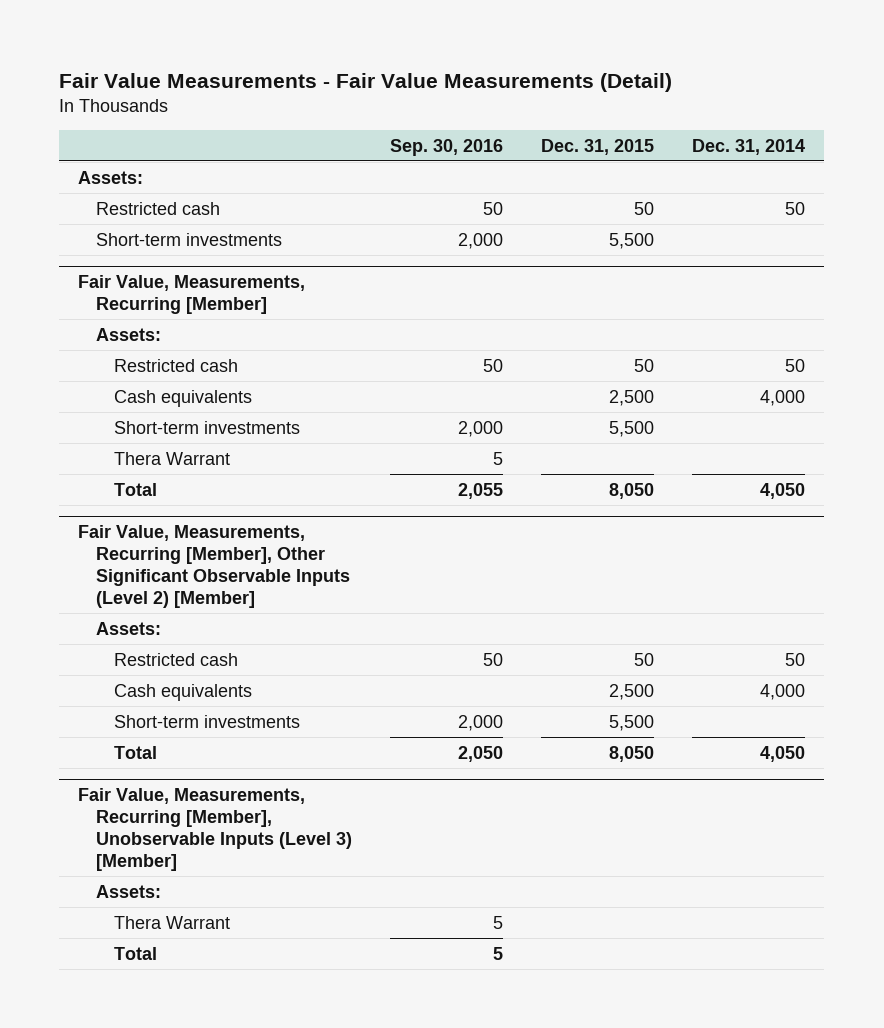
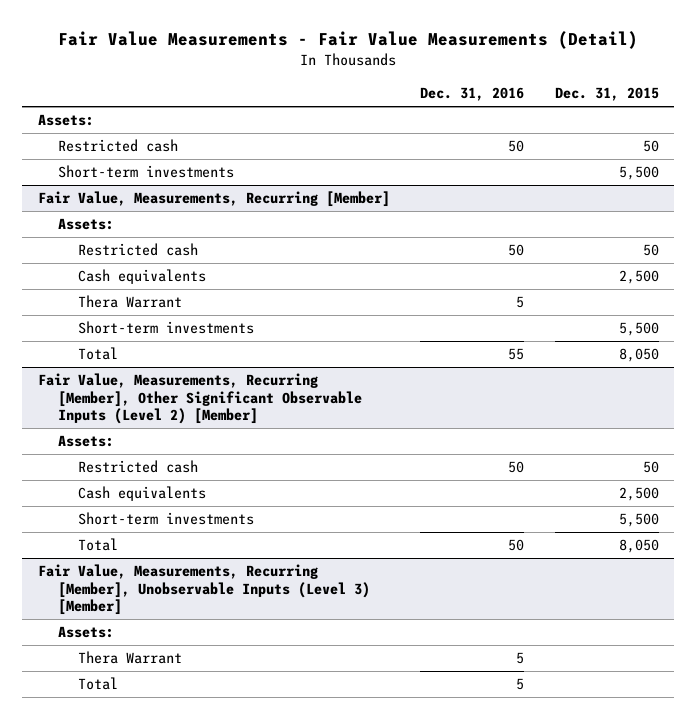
- | Sep. 30, 2016 | Dec. 31, 2015 | Dec. 31, 2014
+ | Dec. 31, 2016 | Dec. 31, 2015
@ Fair Value, Measurements, Recurring [Member]
moved down: Short-term investments | | 5,500

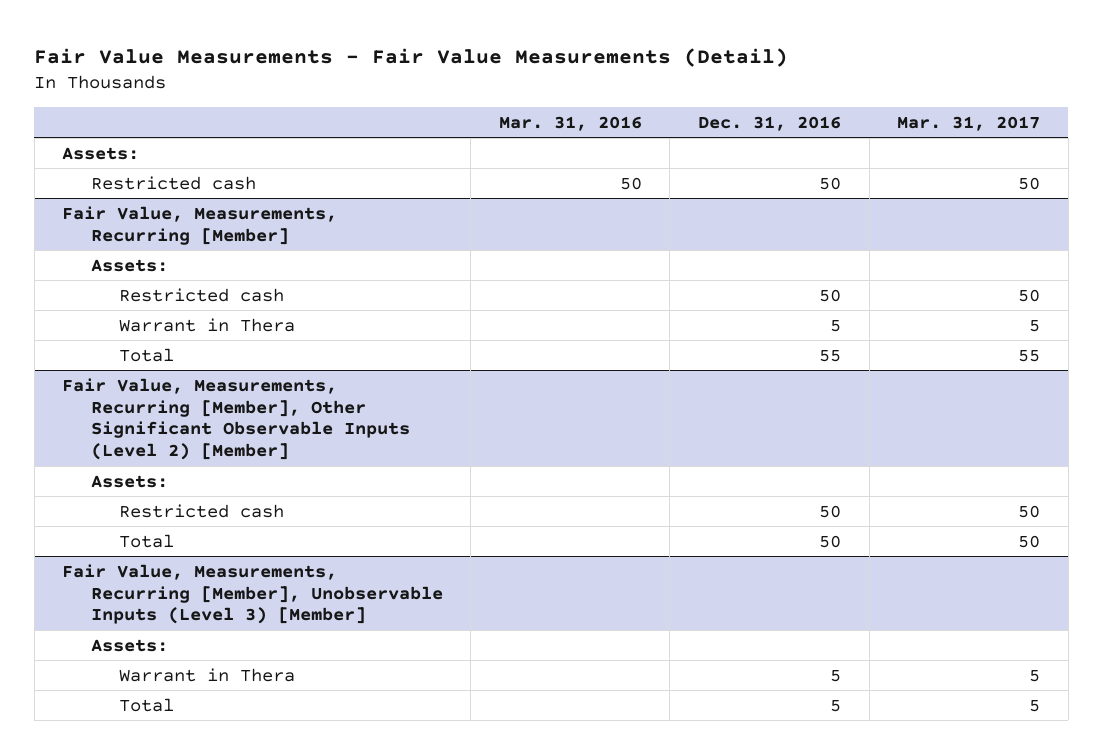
- | Dec. 31, 2016 | Dec. 31, 2015
+ | Mar. 31, 2016 | Dec. 31, 2016 | Mar. 31, 2017
- Short-term investments | | 5,500
@ Fair Value, Measurements, Recurring [Member]
- Cash equivalents | | 2,500
- Thera Warrant | 5 |
- Short-term investments | | 5,500
+ Warrant in Thera | | 5 | 5
@ Fair Value, Measurements, Recurring [Member], Other Significant Observable Inputs (Level 2) [Member]
- Cash equivalents | | 2,500
- Short-term investments | | 5,500
@ Fair Value, Measurements, Recurring [Member], Unobservable Inputs (Level 3) [Member]
- Thera Warrant | 5 |
+ Warrant in Thera | | 5 | 5

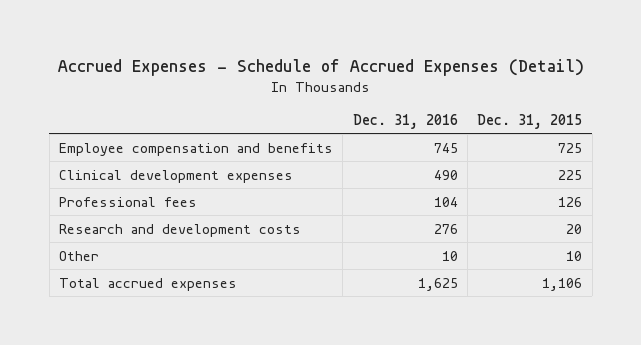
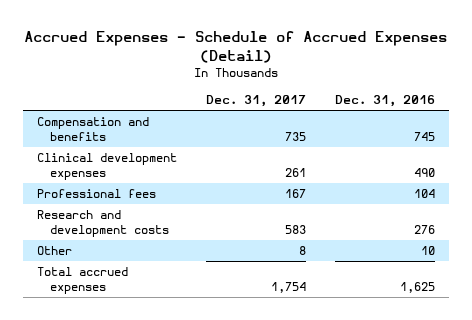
- | Dec. 31, 2016 | Dec. 31, 2015
+ | Dec. 31, 2017 | Dec. 31, 2016
- Employee compensation and benefits | 745 | 725
+ Compensation and benefits | 735 | 745

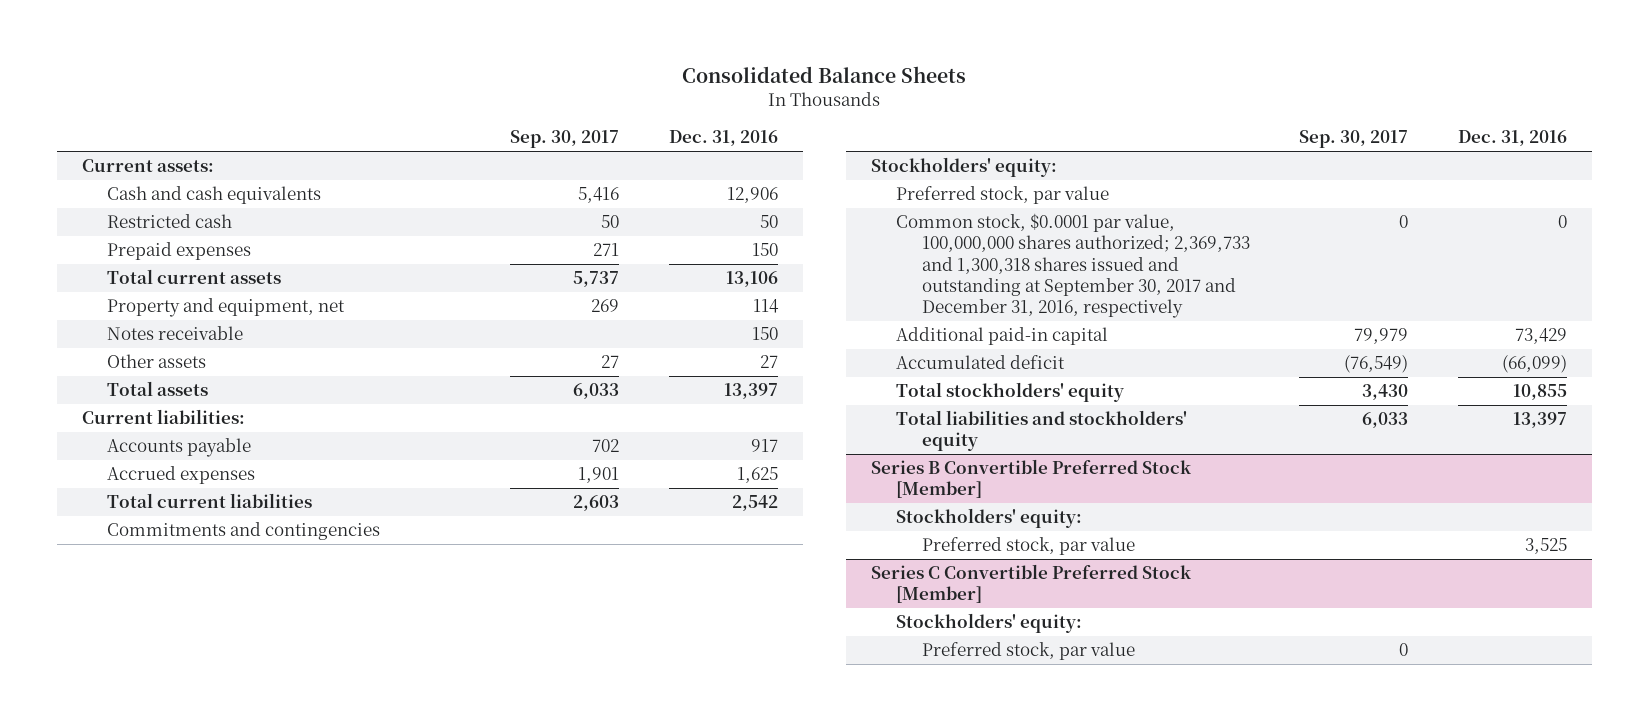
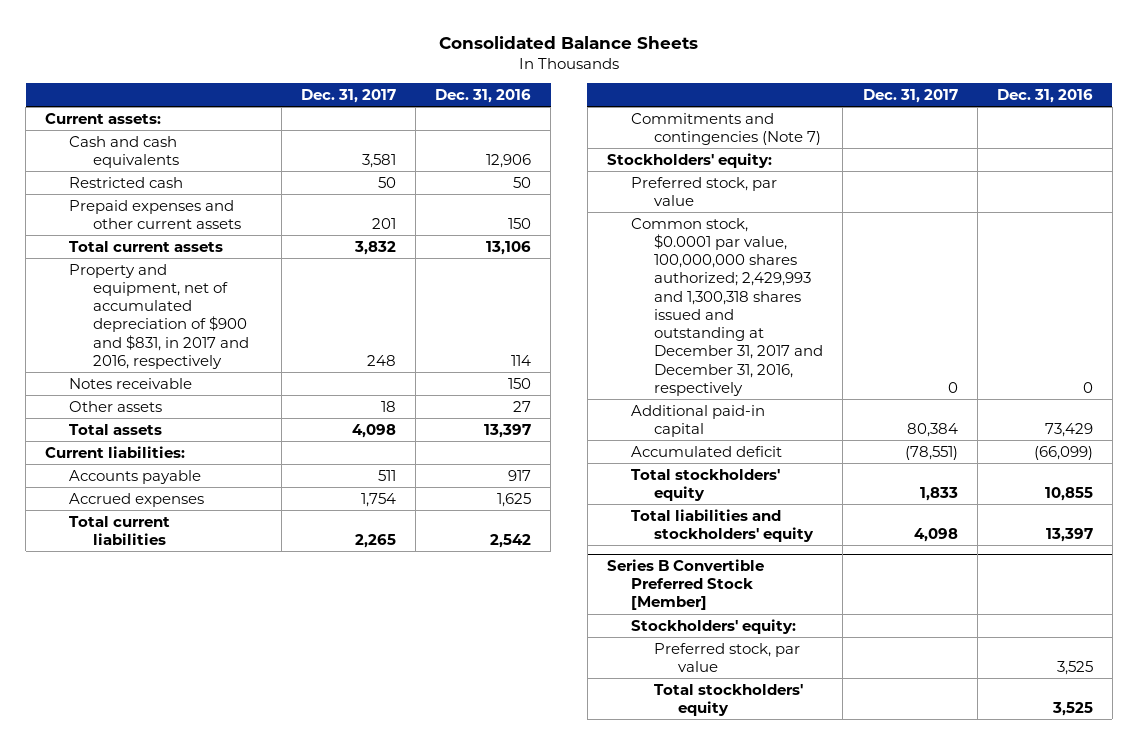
- | Sep. 30, 2017 | Dec. 31, 2016
+ | Dec. 31, 2017 | Dec. 31, 2016
- Prepaid expenses | 271 | 150
+ Prepaid expenses and other current assets | 201 | 150
- Property and equipment, net | 269 | 114
+ Property and equipment, net of accumulated depreciation of $900 and $831, in 2017 and 2016, respectively | 248 | 114
- Commitments and contingencies
+ Commitments and contingencies (Note 7)
- Common stock, $0.0001 par value, 100,000,000 shares authorized; 2,369,733 and 1,300,318 shares issued and outstanding at September 30, 2017 and December 31, 2016, respectively | 0 | 0
+ Common stock, $0.0001 par value, 100,000,000 shares authorized; 2,429,993 and 1,300,318 shares issued and outstanding at December 31, 2017 and December 31, 2016, respectively | 0 | 0
- Series C Convertible Preferred Stock [Member]
- Stockholders' equity:
- Preferred stock, par value | 0 |
@ Series B Convertible Preferred Stock [Member]
+ Total stockholders' equity | | 3,525

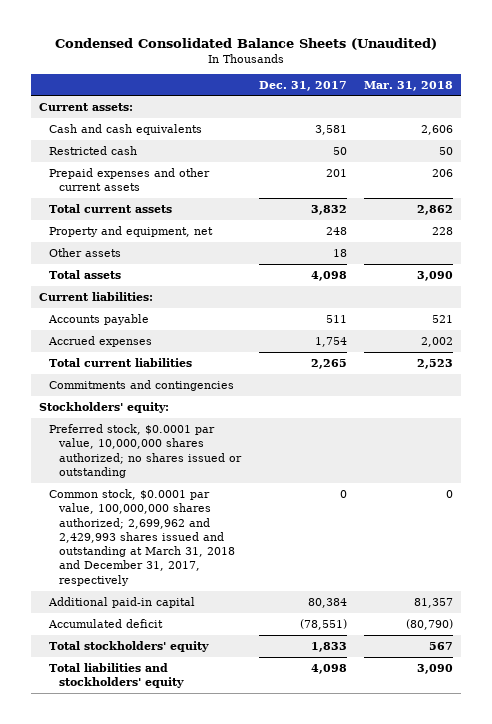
- Consolidated Balance Sheets
+ Condensed Consolidated Balance Sheets (Unaudited)
- | Dec. 31, 2017 | Dec. 31, 2016
+ | Dec. 31, 2017 | Mar. 31, 2018
- Property and equipment, net of accumulated depreciation of $900 and $831, in 2017 and 2016, respectively | 248 | 114
- Notes receivable | | 150
+ Property and equipment, net | 248 | 228
- Commitments and contingencies (Note 7)
+ Commitments and contingencies
- Preferred stock, par value
- Common stock, $0.0001 par value, 100,000,000 shares authorized; 2,429,993 and 1,300,318 shares issued and outstanding at December 31, 2017 and December 31, 2016, respectively | 0 | 0
+ Preferred stock, $0.0001 par value, 10,000,000 shares authorized; no shares issued or outstanding
+ Common stock, $0.0001 par value, 100,000,000 shares authorized; 2,699,962 and 2,429,993 shares issued and outstanding at March 31, 2018 and December 31, 2017, respectively | 0 | 0
- Series B Convertible Preferred Stock [Member]
- Stockholders' equity:
- Preferred stock, par value | | 3,525
- Total stockholders' equity | | 3,525

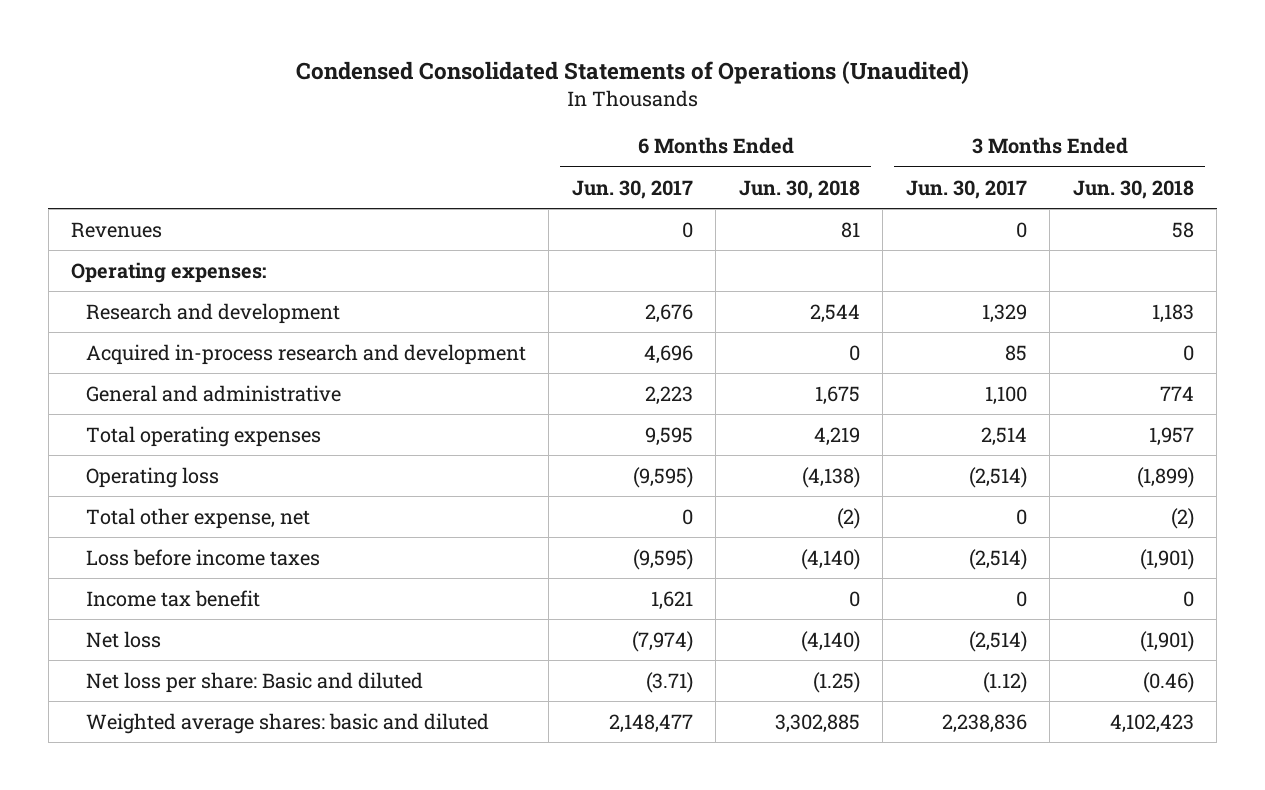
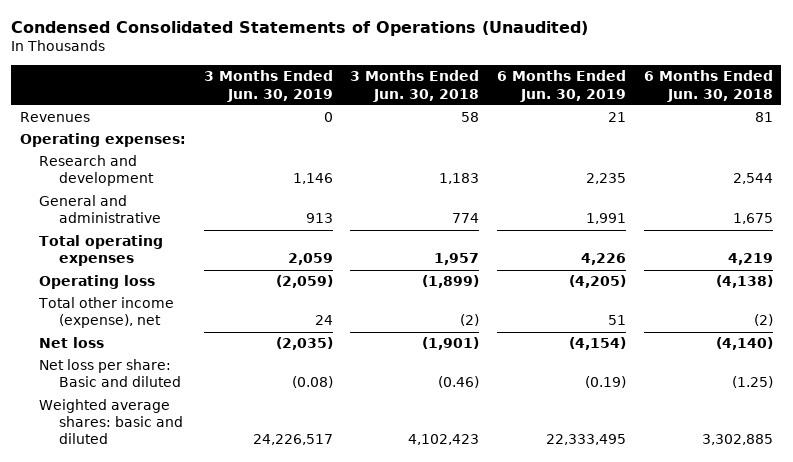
- | 6 Months Ended Jun. 30, 2017 | 6 Months Ended Jun. 30, 2018 | 3 Months Ended Jun. 30, 2017 | 3 Months Ended Jun. 30, 2018
+ | 3 Months Ended Jun. 30, 2019 | 3 Months Ended Jun. 30, 2018 | 6 Months Ended Jun. 30, 2019 | 6 Months Ended Jun. 30, 2018
- Acquired in-process research and development | 4,696 | 0 | 85 | 0
- Total other expense, net | 0 | (2) | 0 | (2)
- Loss before income taxes | (9,595) | (4,140) | (2,514) | (1,901)
- Income tax benefit | 1,621 | 0 | 0 | 0
+ Total other income (expense), net | 24 | (2) | 51 | (2)

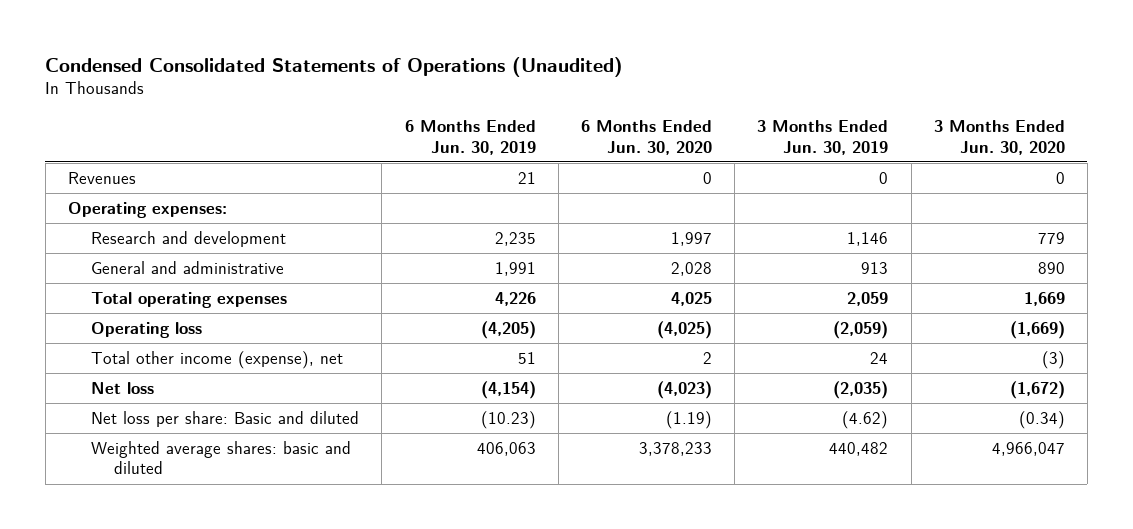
- | 3 Months Ended Jun. 30, 2019 | 3 Months Ended Jun. 30, 2018 | 6 Months Ended Jun. 30, 2019 | 6 Months Ended Jun. 30, 2018
+ | 6 Months Ended Jun. 30, 2019 | 6 Months Ended Jun. 30, 2020 | 3 Months Ended Jun. 30, 2019 | 3 Months Ended Jun. 30, 2020
- Net loss per share: Basic and diluted | (0.08) | (0.46) | (0.19) | (1.25)
- Weighted average shares: basic and diluted | 24,226,517 | 4,102,423 | 22,333,495 | 3,302,885
+ Net loss per share: Basic and diluted | (10.23) | (1.19) | (4.62) | (0.34)
+ Weighted average shares: basic and diluted | 406,063 | 3,378,233 | 440,482 | 4,966,047

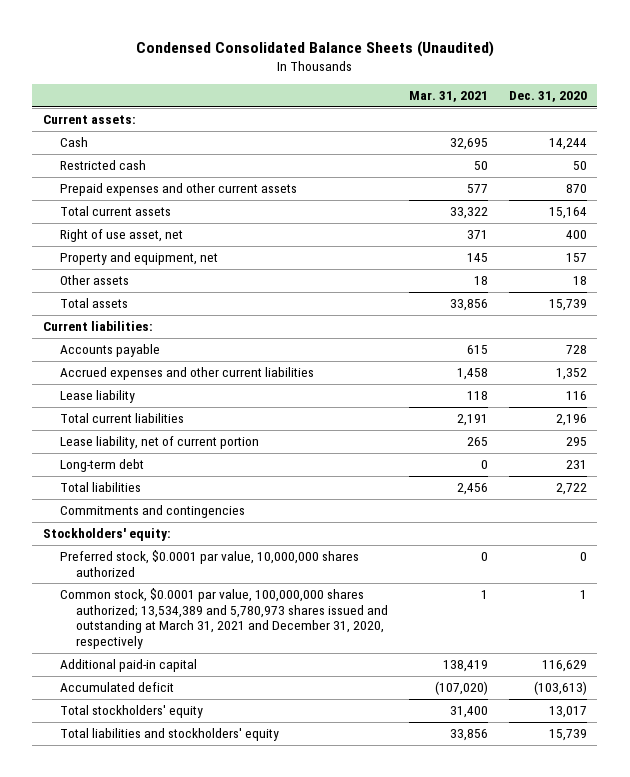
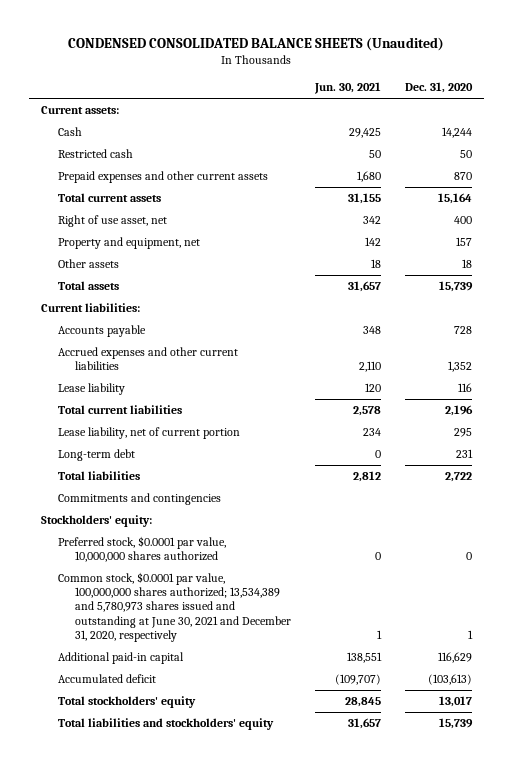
- Condensed Consolidated Balance Sheets (Unaudited)
+ CONDENSED CONSOLIDATED BALANCE SHEETS (Unaudited)
- | Mar. 31, 2021 | Dec. 31, 2020
+ | Jun. 30, 2021 | Dec. 31, 2020
- Common stock, $0.0001 par value, 100,000,000 shares authorized; 13,534,389 and 5,780,973 shares issued and outstanding at March 31, 2021 and December 31, 2020, respectively | 1 | 1
+ Common stock, $0.0001 par value, 100,000,000 shares authorized; 13,534,389 and 5,780,973 shares issued and outstanding at June 30, 2021 and December 31, 2020, respectively | 1 | 1

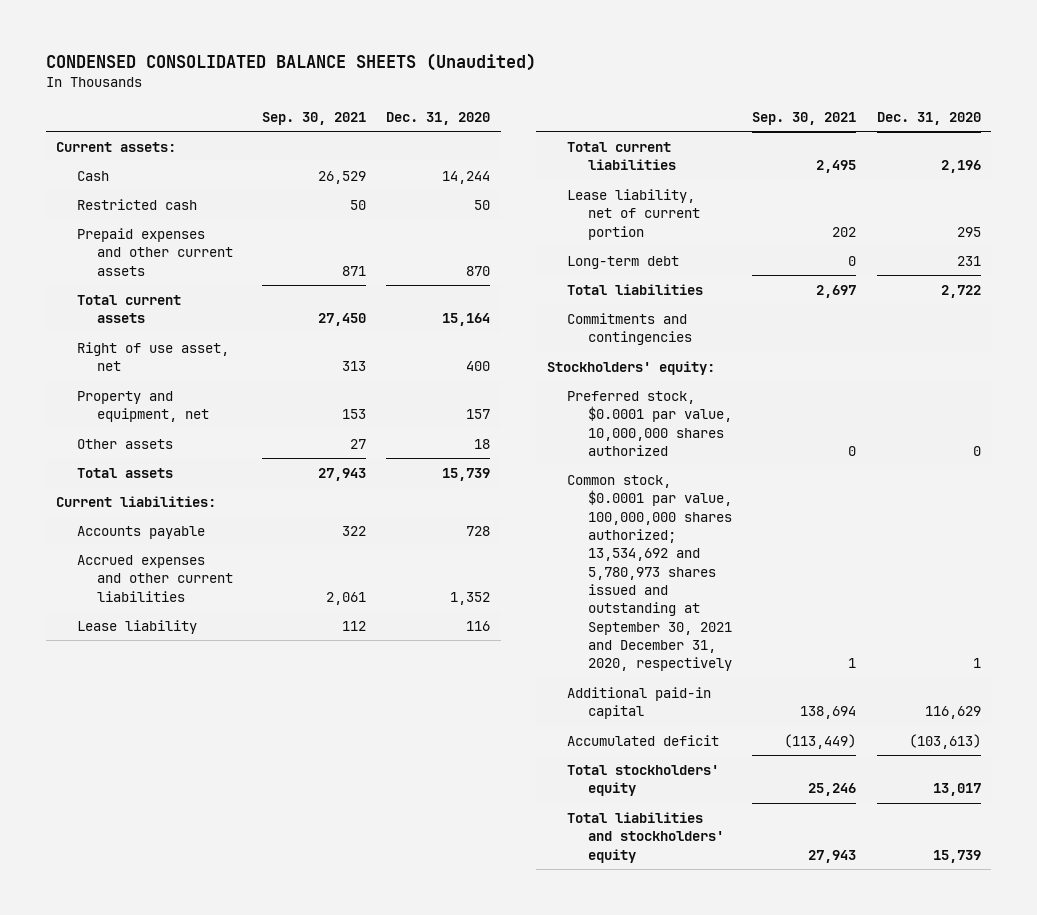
- | Jun. 30, 2021 | Dec. 31, 2020
+ | Sep. 30, 2021 | Dec. 31, 2020
- Common stock, $0.0001 par value, 100,000,000 shares authorized; 13,534,389 and 5,780,973 shares issued and outstanding at June 30, 2021 and December 31, 2020, respectively | 1 | 1
+ Common stock, $0.0001 par value, 100,000,000 shares authorized; 13,534,692 and 5,780,973 shares issued and outstanding at September 30, 2021 and December 31, 2020, respectively | 1 | 1

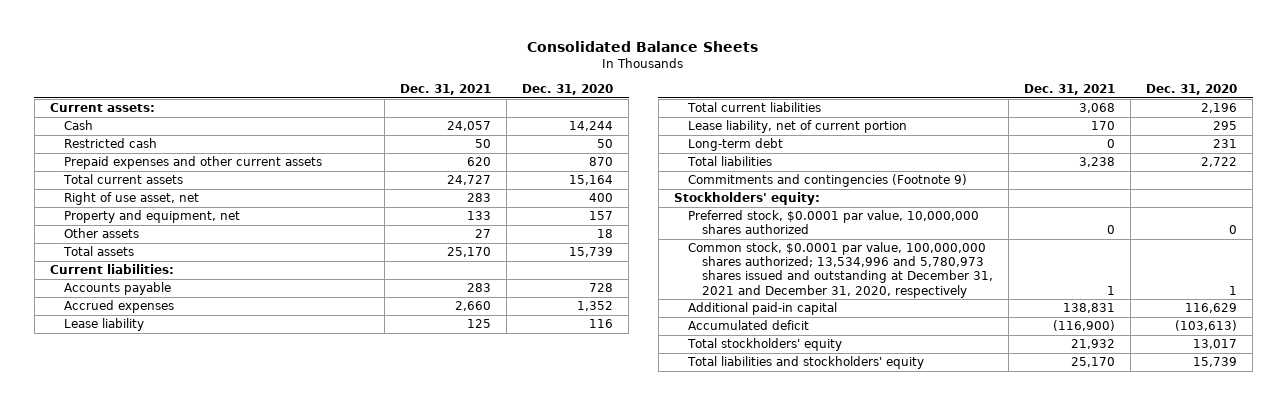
- CONDENSED CONSOLIDATED BALANCE SHEETS (Unaudited)
+ Consolidated Balance Sheets
- | Sep. 30, 2021 | Dec. 31, 2020
+ | Dec. 31, 2021 | Dec. 31, 2020
- Accrued expenses and other current liabilities | 2,061 | 1,352
+ Accrued expenses | 2,660 | 1,352
- Commitments and contingencies
+ Commitments and contingencies (Footnote 9)
- Common stock, $0.0001 par value, 100,000,000 shares authorized; 13,534,692 and 5,780,973 shares issued and outstanding at September 30, 2021 and December 31, 2020, respectively | 1 | 1
+ Common stock, $0.0001 par value, 100,000,000 shares authorized; 13,534,996 and 5,780,973 shares issued and outstanding at December 31, 2021 and December 31, 2020, respectively | 1 | 1

